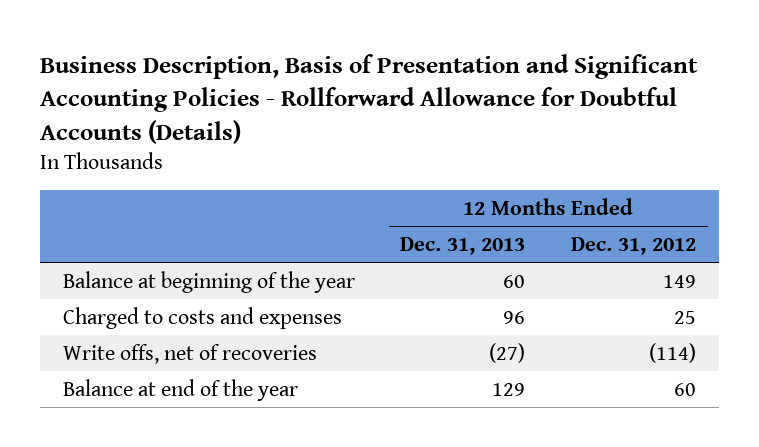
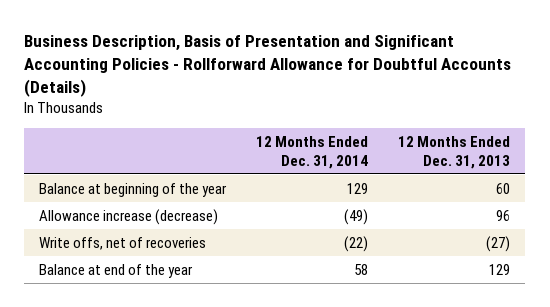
- | 12 Months Ended Dec. 31, 2013 | 12 Months Ended Dec. 31, 2012
+ | 12 Months Ended Dec. 31, 2014 | 12 Months Ended Dec. 31, 2013
- Charged to costs and expenses | 96 | 25
+ Allowance increase (decrease) | (49) | 96

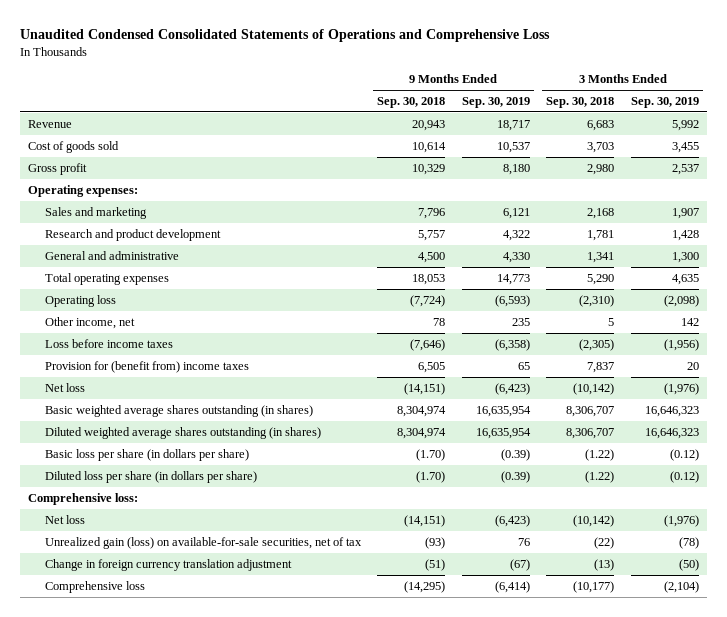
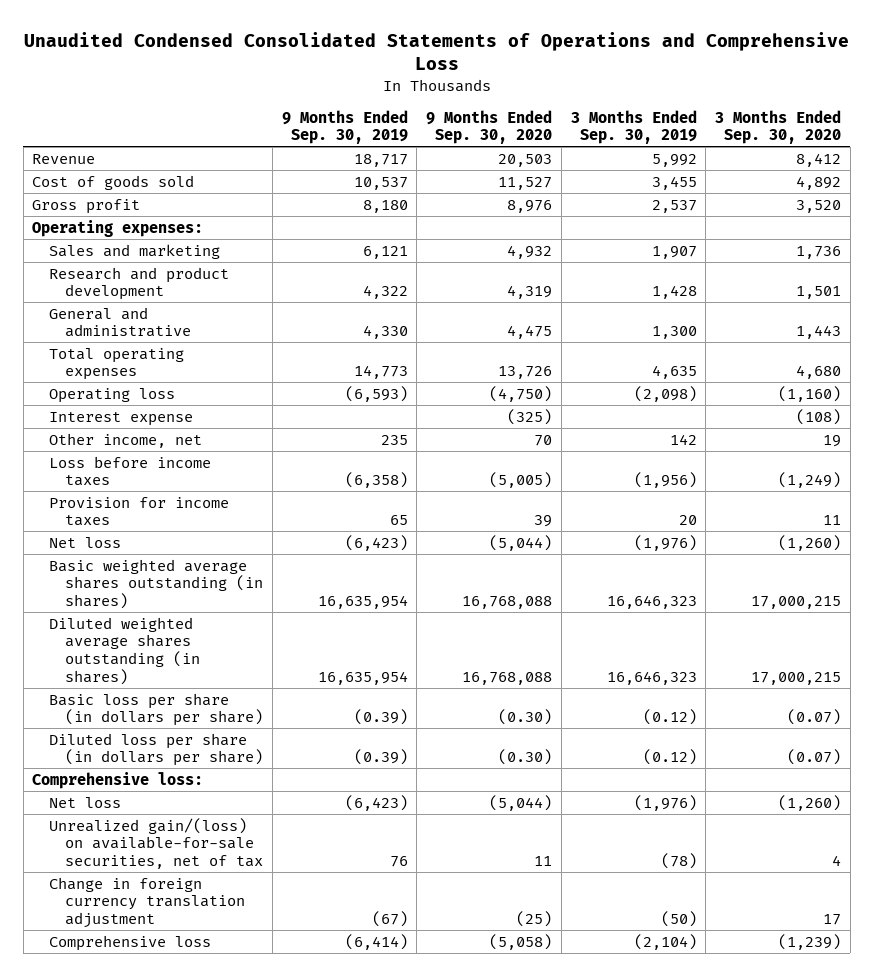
- | 9 Months Ended Sep. 30, 2018 | 9 Months Ended Sep. 30, 2019 | 3 Months Ended Sep. 30, 2018 | 3 Months Ended Sep. 30, 2019
+ | 9 Months Ended Sep. 30, 2019 | 9 Months Ended Sep. 30, 2020 | 3 Months Ended Sep. 30, 2019 | 3 Months Ended Sep. 30, 2020
+ Interest expense | | (325) | | (108)
- Provision for (benefit from) income taxes | 6,505 | 65 | 7,837 | 20
+ Provision for income taxes | 65 | 39 | 20 | 11
- Unrealized gain (loss) on available-for-sale securities, net of tax | (93) | 76 | (22) | (78)
+ Unrealized gain/(loss) on available-for-sale securities, net of tax | 76 | 11 | (78) | 4

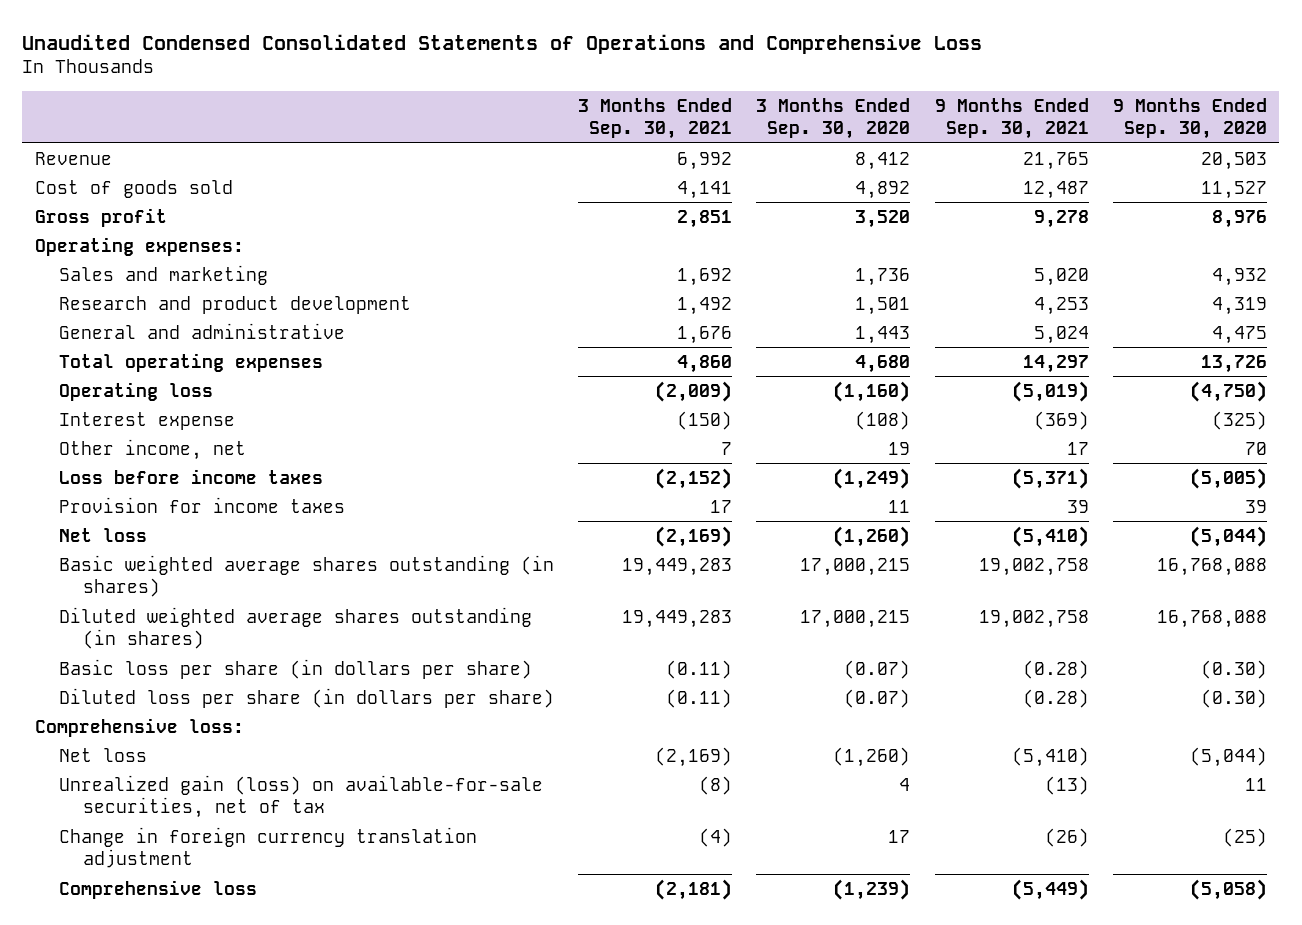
- | 9 Months Ended Sep. 30, 2019 | 9 Months Ended Sep. 30, 2020 | 3 Months Ended Sep. 30, 2019 | 3 Months Ended Sep. 30, 2020
+ | 3 Months Ended Sep. 30, 2021 | 3 Months Ended Sep. 30, 2020 | 9 Months Ended Sep. 30, 2021 | 9 Months Ended Sep. 30, 2020
- Unrealized gain/(loss) on available-for-sale securities, net of tax | 76 | 11 | (78) | 4
+ Unrealized gain (loss) on available-for-sale securities, net of tax | (8) | 4 | (13) | 11

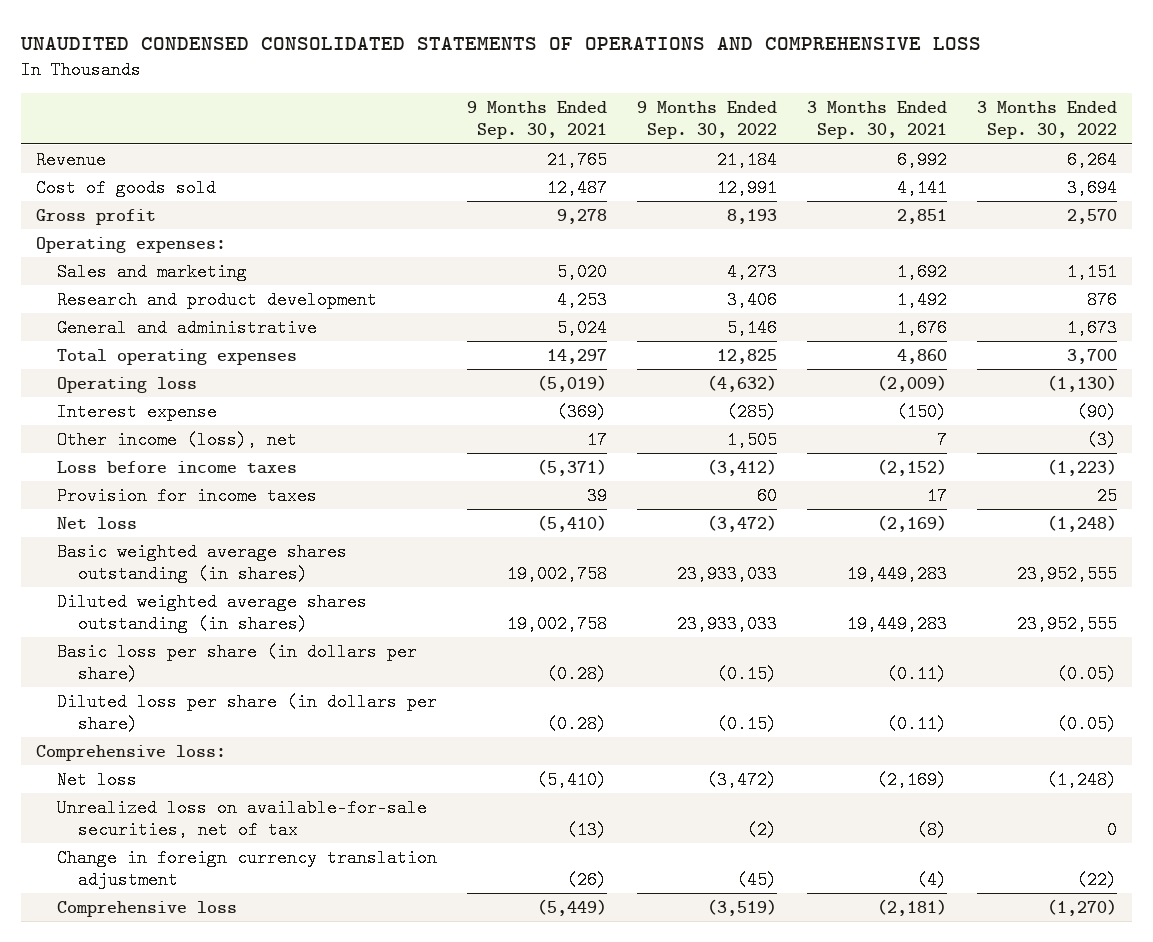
- Unaudited Condensed Consolidated Statements of Operations and Comprehensive Loss
+ UNAUDITED CONDENSED CONSOLIDATED STATEMENTS OF OPERATIONS AND COMPREHENSIVE LOSS
- | 3 Months Ended Sep. 30, 2021 | 3 Months Ended Sep. 30, 2020 | 9 Months Ended Sep. 30, 2021 | 9 Months Ended Sep. 30, 2020
+ | 9 Months Ended Sep. 30, 2021 | 9 Months Ended Sep. 30, 2022 | 3 Months Ended Sep. 30, 2021 | 3 Months Ended Sep. 30, 2022
- Other income, net | 7 | 19 | 17 | 70
+ Other income (loss), net | 17 | 1,505 | 7 | (3)
- Unrealized gain (loss) on available-for-sale securities, net of tax | (8) | 4 | (13) | 11
+ Unrealized loss on available-for-sale securities, net of tax | (13) | (2) | (8) | 0

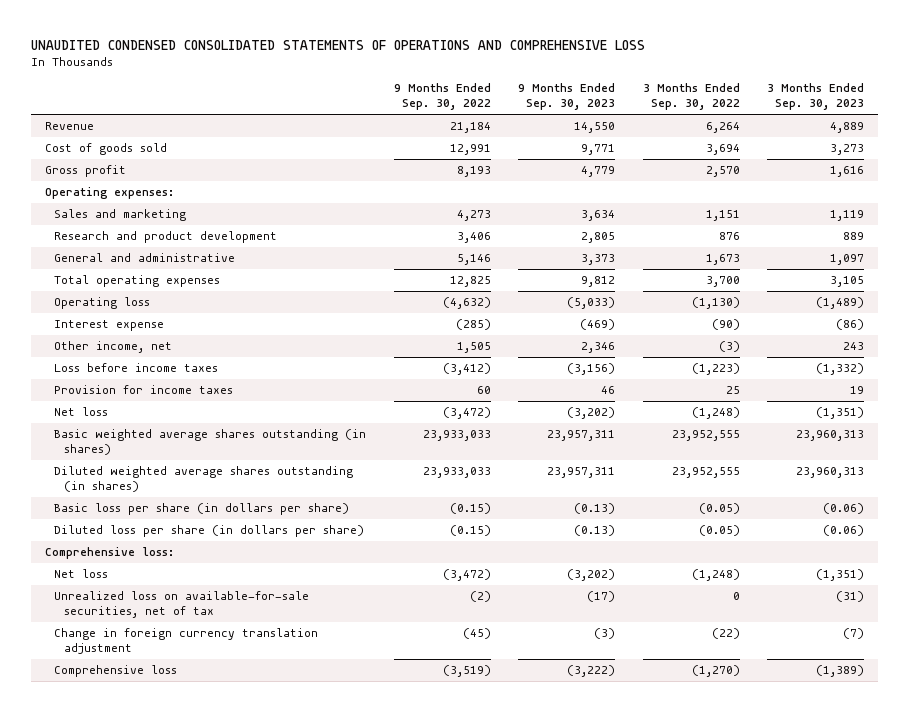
- | 9 Months Ended Sep. 30, 2021 | 9 Months Ended Sep. 30, 2022 | 3 Months Ended Sep. 30, 2021 | 3 Months Ended Sep. 30, 2022
+ | 9 Months Ended Sep. 30, 2022 | 9 Months Ended Sep. 30, 2023 | 3 Months Ended Sep. 30, 2022 | 3 Months Ended Sep. 30, 2023
- Other income (loss), net | 17 | 1,505 | 7 | (3)
+ Other income, net | 1,505 | 2,346 | (3) | 243

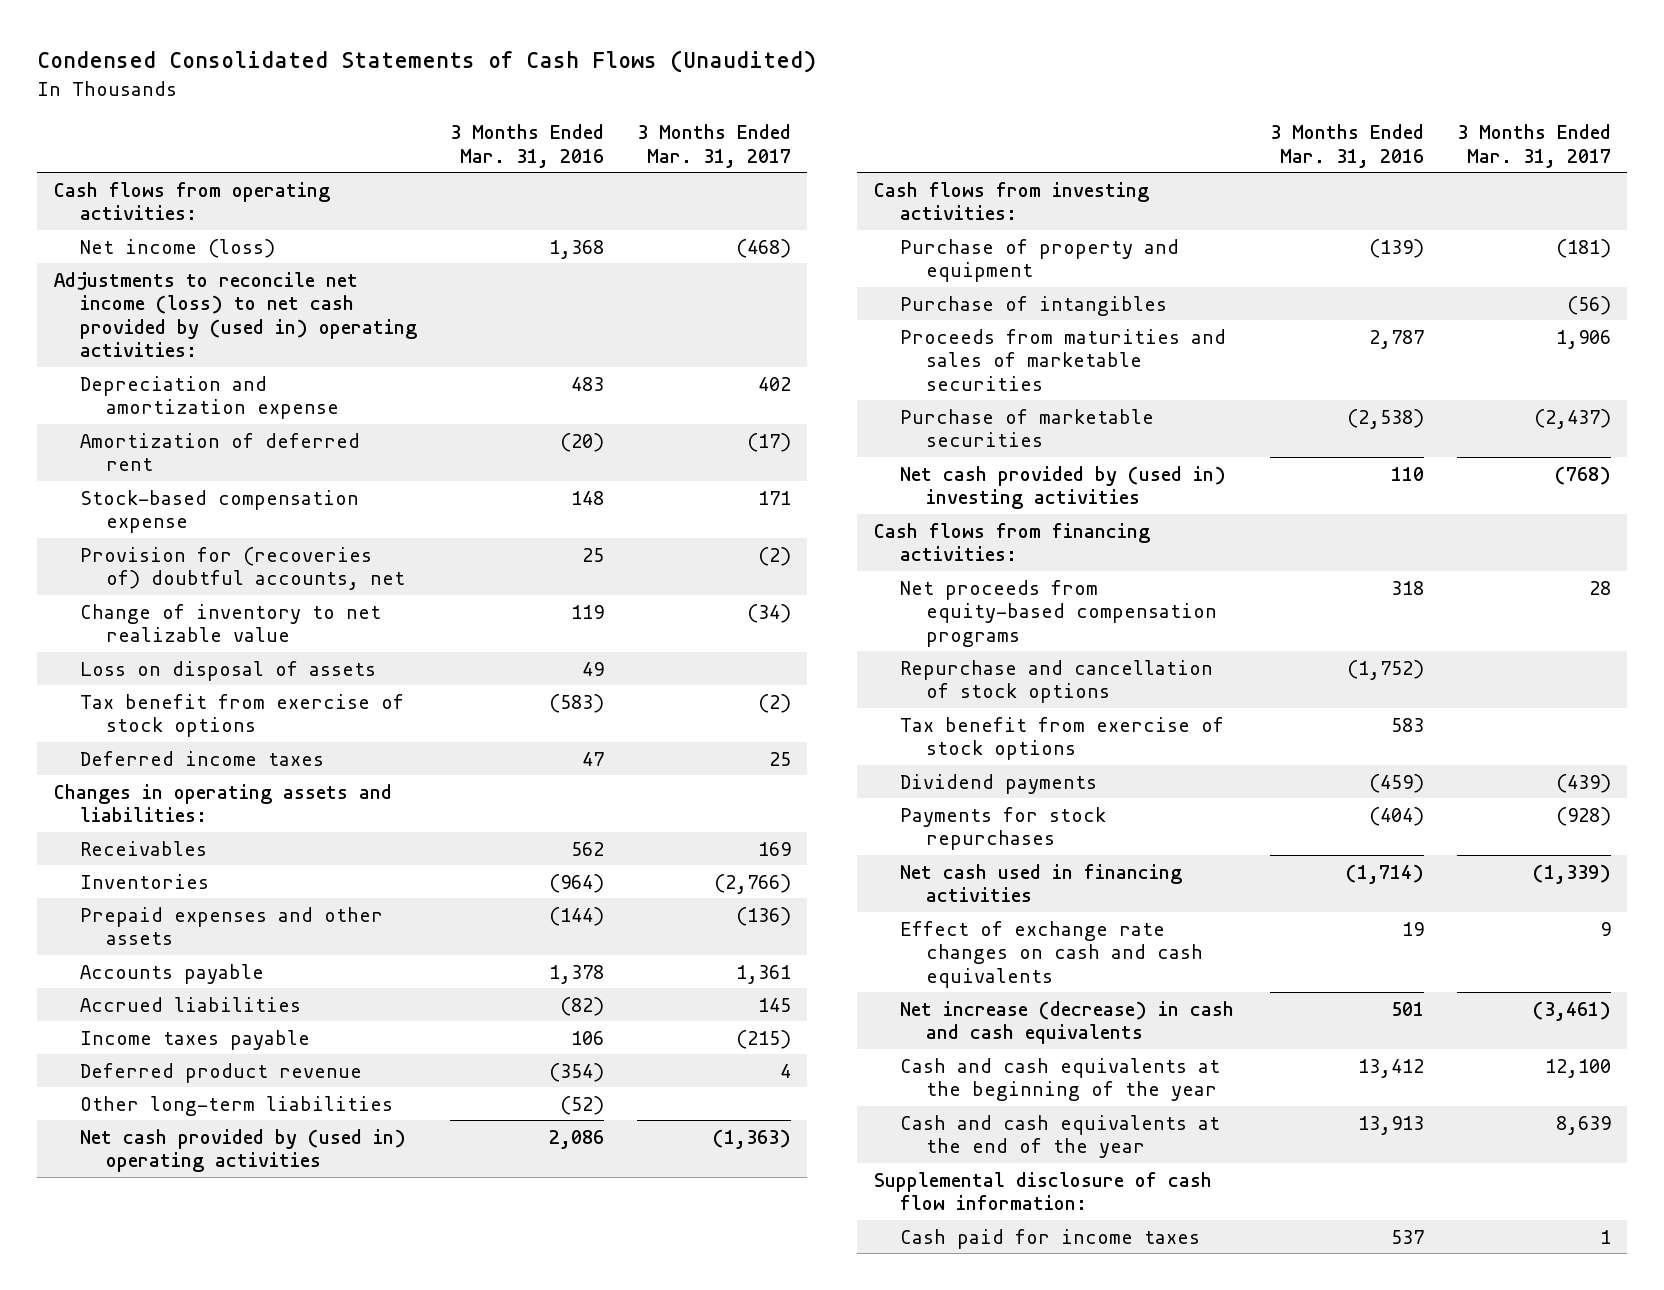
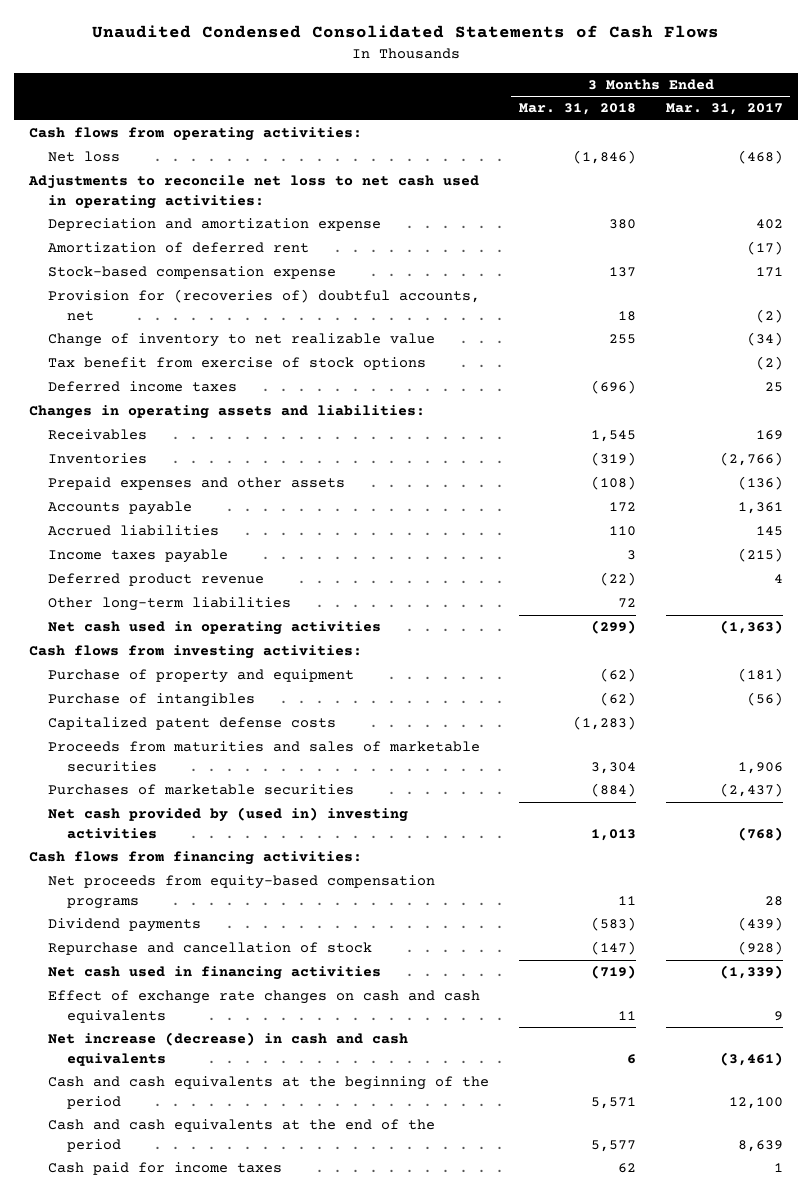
- Condensed Consolidated Statements of Cash Flows (Unaudited)
+ Unaudited Condensed Consolidated Statements of Cash Flows
- | 3 Months Ended Mar. 31, 2016 | 3 Months Ended Mar. 31, 2017
+ | 3 Months Ended Mar. 31, 2018 | 3 Months Ended Mar. 31, 2017
- Net income (loss) | 1,368 | (468)
- Adjustments to reconcile net income (loss) to net cash provided by (used in) operating activities:
+ Net loss | (1,846) | (468)
+ Adjustments to reconcile net loss to net cash used in operating activities:
- Loss on disposal of assets | 49 |
- Net cash provided by (used in) operating activities | 2,086 | (1,363)
+ Net cash used in operating activities | (299) | (1,363)
+ Capitalized patent defense costs | (1,283) |
- Purchase of marketable securities | (2,538) | (2,437)
+ Purchases of marketable securities | (884) | (2,437)
- Repurchase and cancellation of stock options | (1,752) |
- Tax benefit from exercise of stock options | 583 |
- Payments for stock repurchases | (404) | (928)
+ Repurchase and cancellation of stock | (147) | (928)
- Cash and cash equivalents at the beginning of the year | 13,412 | 12,100
- Cash and cash equivalents at the end of the year | 13,913 | 8,639
- Supplemental disclosure of cash flow information:
+ Cash and cash equivalents at the beginning of the period | 5,571 | 12,100
+ Cash and cash equivalents at the end of the period | 5,577 | 8,639

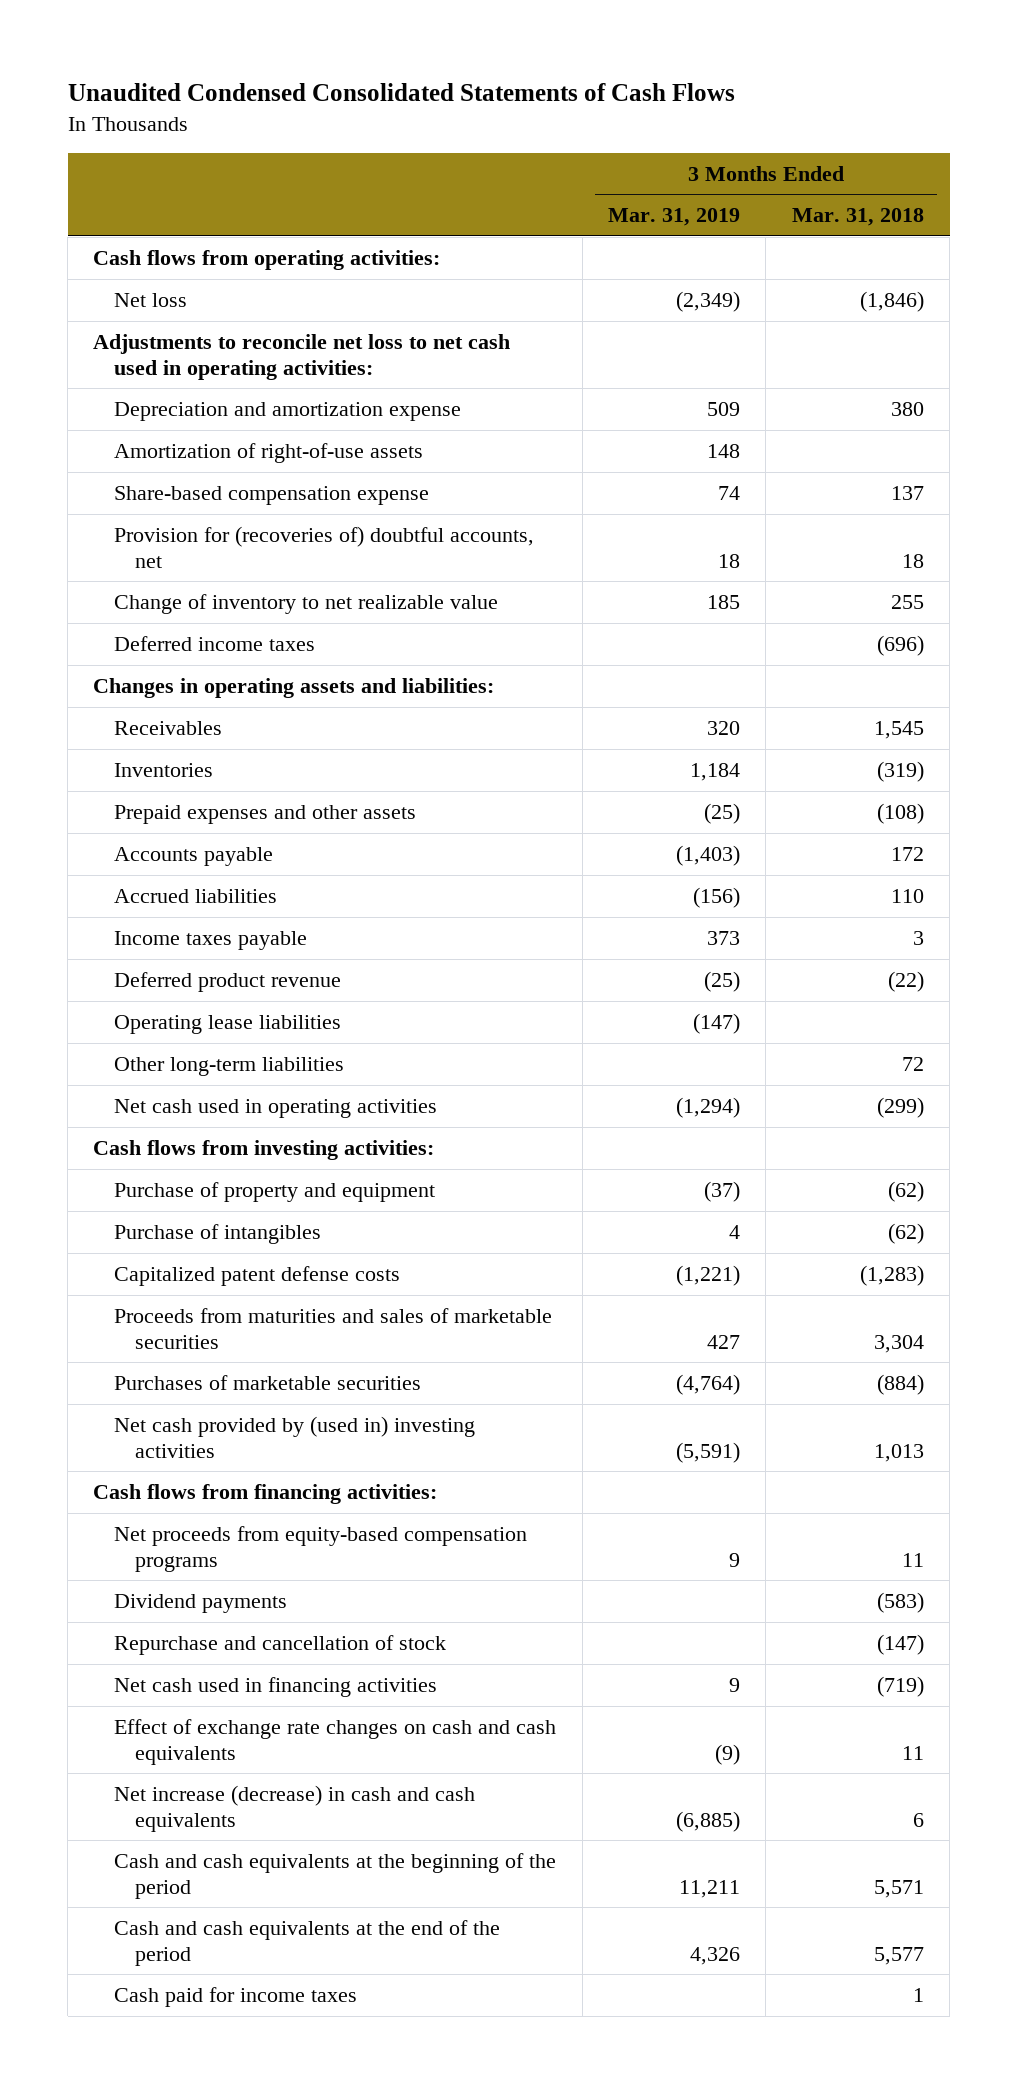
- | 3 Months Ended Mar. 31, 2018 | 3 Months Ended Mar. 31, 2017
+ | 3 Months Ended Mar. 31, 2019 | 3 Months Ended Mar. 31, 2018
- Amortization of deferred rent | | (17)
- Stock-based compensation expense | 137 | 171
+ Amortization of right-of-use assets | 148 |
+ Share-based compensation expense | 74 | 137
- Tax benefit from exercise of stock options | | (2)
+ Operating lease liabilities | (147) |
- Cash paid for income taxes | 62 | 1
+ Cash paid for income taxes | | 1

